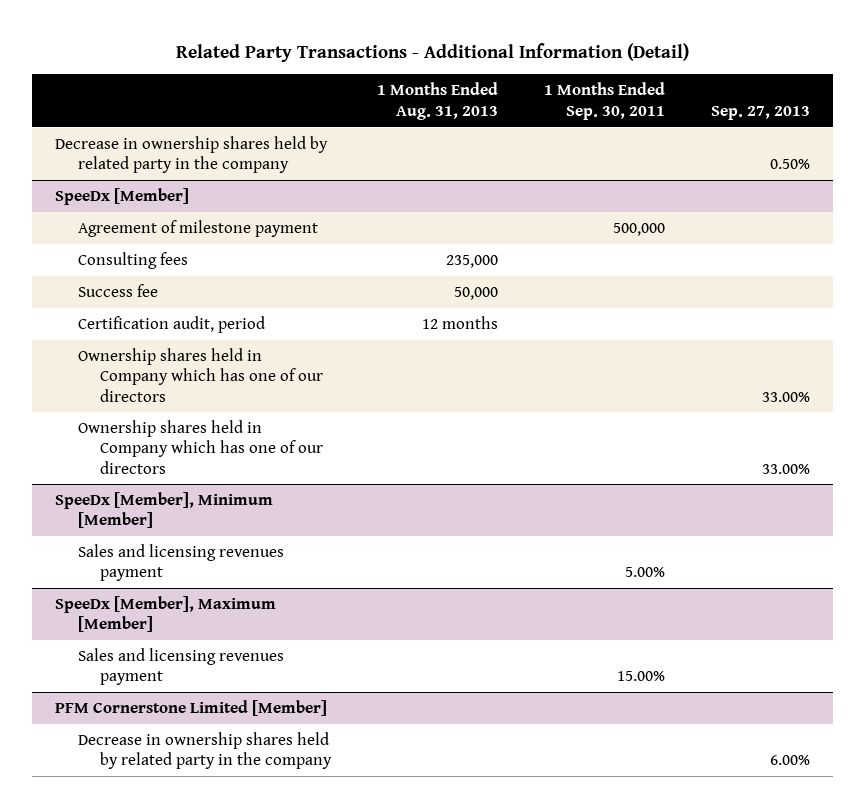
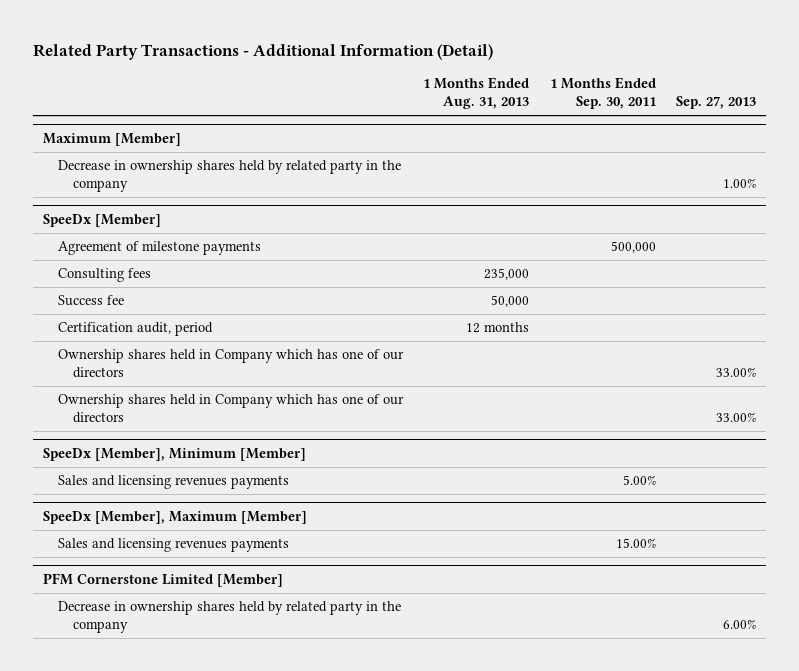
- Decrease in ownership shares held by related party in the company | | | 0.50%
+ Maximum [Member]
+ Decrease in ownership shares held by related party in the company | | | 1.00%
@ SpeeDx [Member]
- Agreement of milestone payment | | 500,000 |
+ Agreement of milestone payments | | 500,000 |
@ SpeeDx [Member], Minimum [Member]
- Sales and licensing revenues payment | | 5.00% |
+ Sales and licensing revenues payments | | 5.00% |
@ SpeeDx [Member], Maximum [Member]
- Sales and licensing revenues payment | | 15.00% |
+ Sales and licensing revenues payments | | 15.00% |

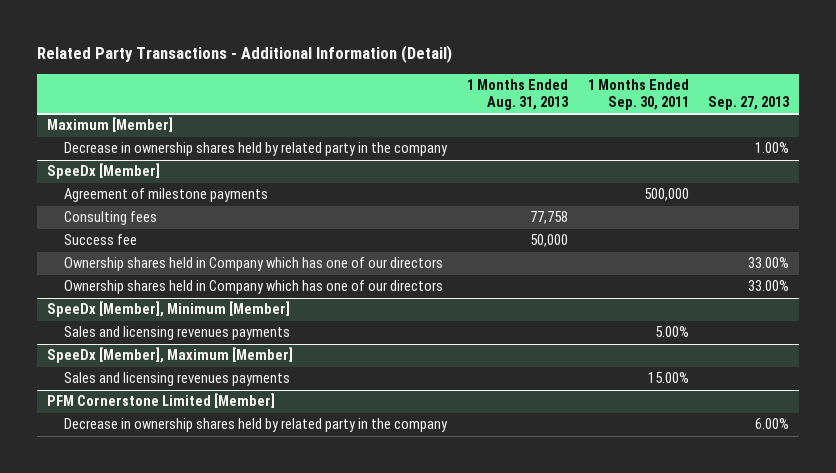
@ SpeeDx [Member]
- Consulting fees | 235,000 | |
+ Consulting fees | 77,758 | |
- Certification audit, period | 12 months | |

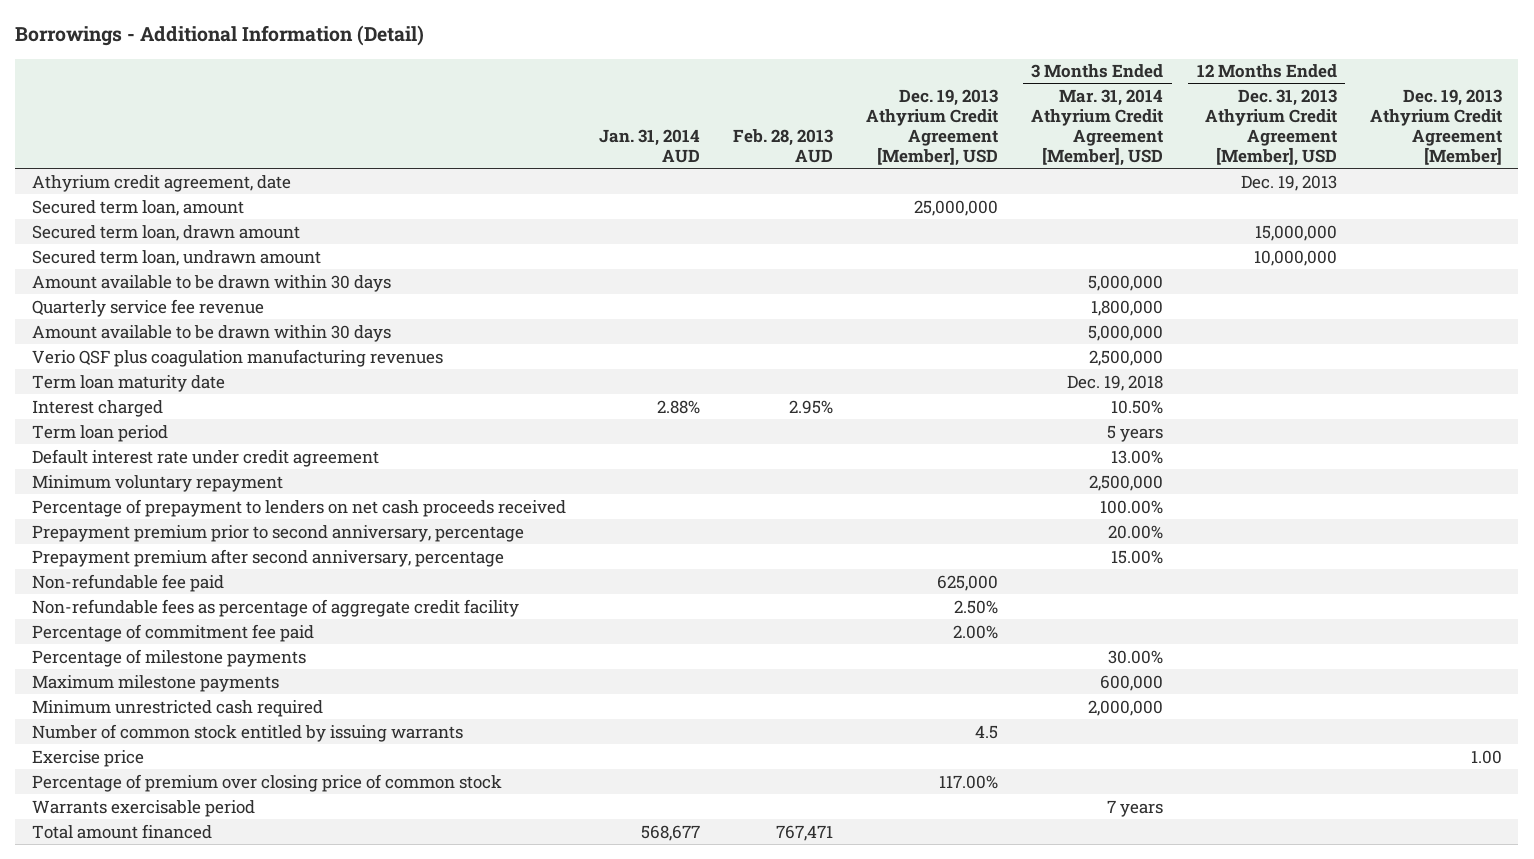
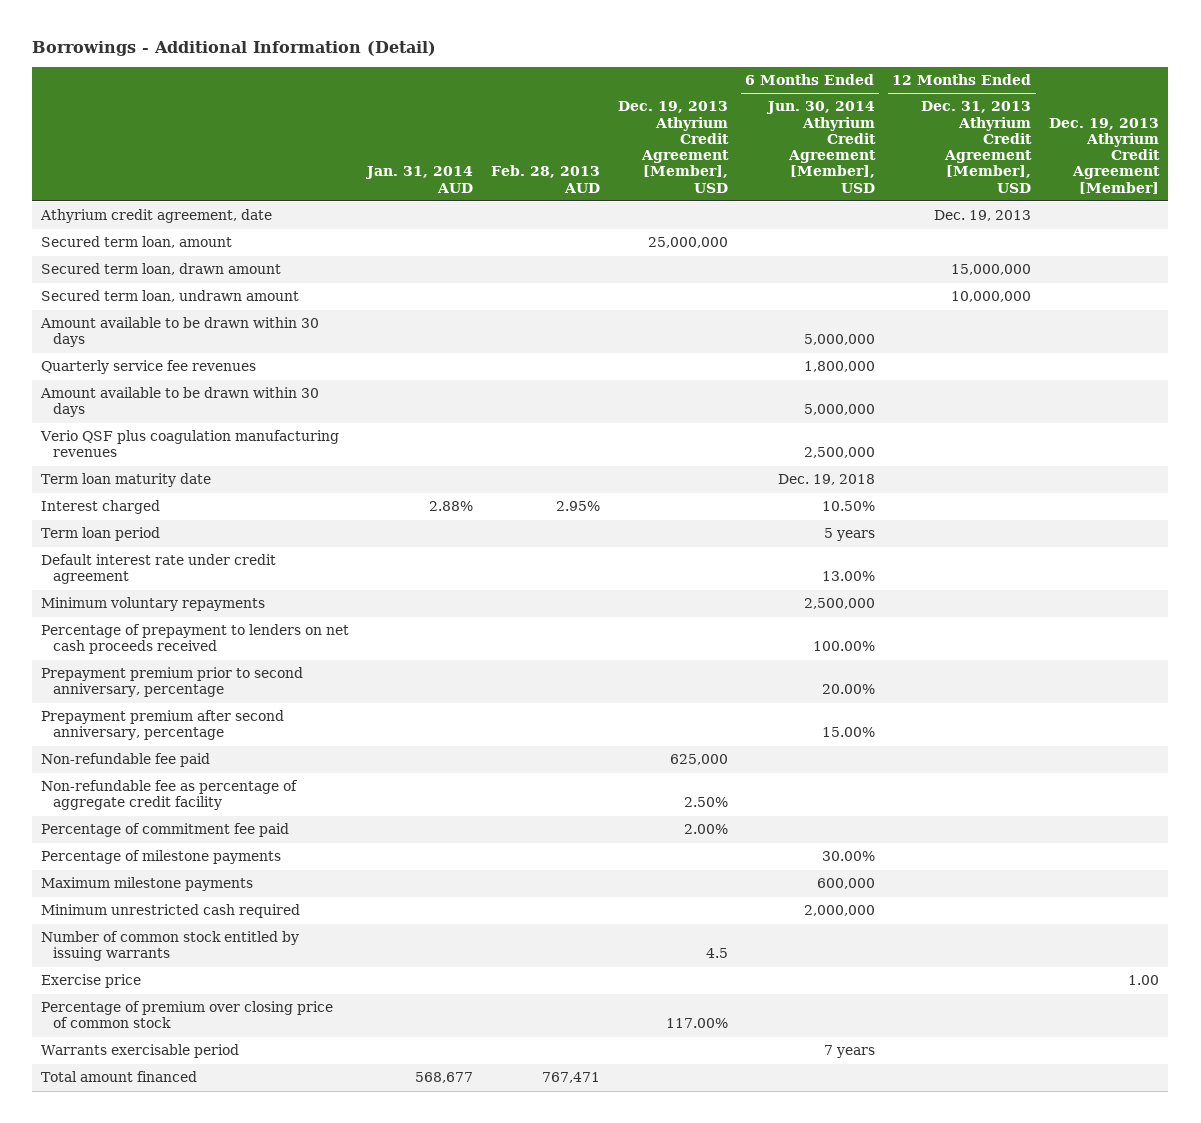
- | Jan. 31, 2014 AUD | Feb. 28, 2013 AUD | Dec. 19, 2013 Athyrium Credit Agreement [Member], USD | 3 Months Ended Mar. 31, 2014 Athyrium Credit Agreement [Member], USD | 12 Months Ended Dec. 31, 2013 Athyrium Credit Agreement [Member], USD | Dec. 19, 2013 Athyrium Credit Agreement [Member]
+ | Jan. 31, 2014 AUD | Feb. 28, 2013 AUD | Dec. 19, 2013 Athyrium Credit Agreement [Member], USD | 6 Months Ended Jun. 30, 2014 Athyrium Credit Agreement [Member], USD | 12 Months Ended Dec. 31, 2013 Athyrium Credit Agreement [Member], USD | Dec. 19, 2013 Athyrium Credit Agreement [Member]
- Quarterly service fee revenue | | | | 1,800,000 | |
+ Quarterly service fee revenues | | | | 1,800,000 | |
- Minimum voluntary repayment | | | | 2,500,000 | |
+ Minimum voluntary repayments | | | | 2,500,000 | |
- Non-refundable fees as percentage of aggregate credit facility | | | 2.50% | | |
+ Non-refundable fee as percentage of aggregate credit facility | | | 2.50% | | |

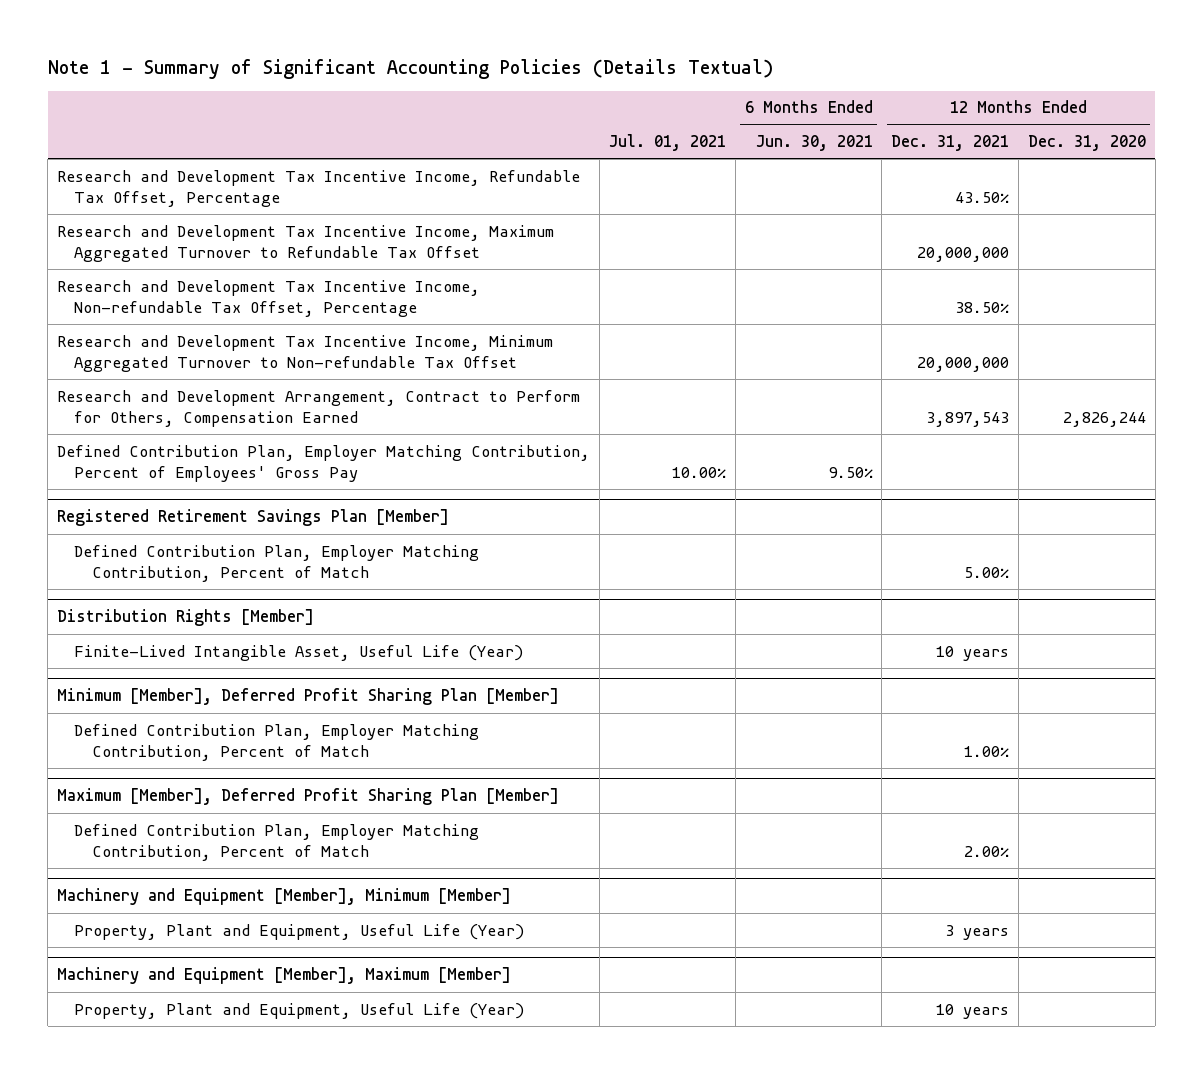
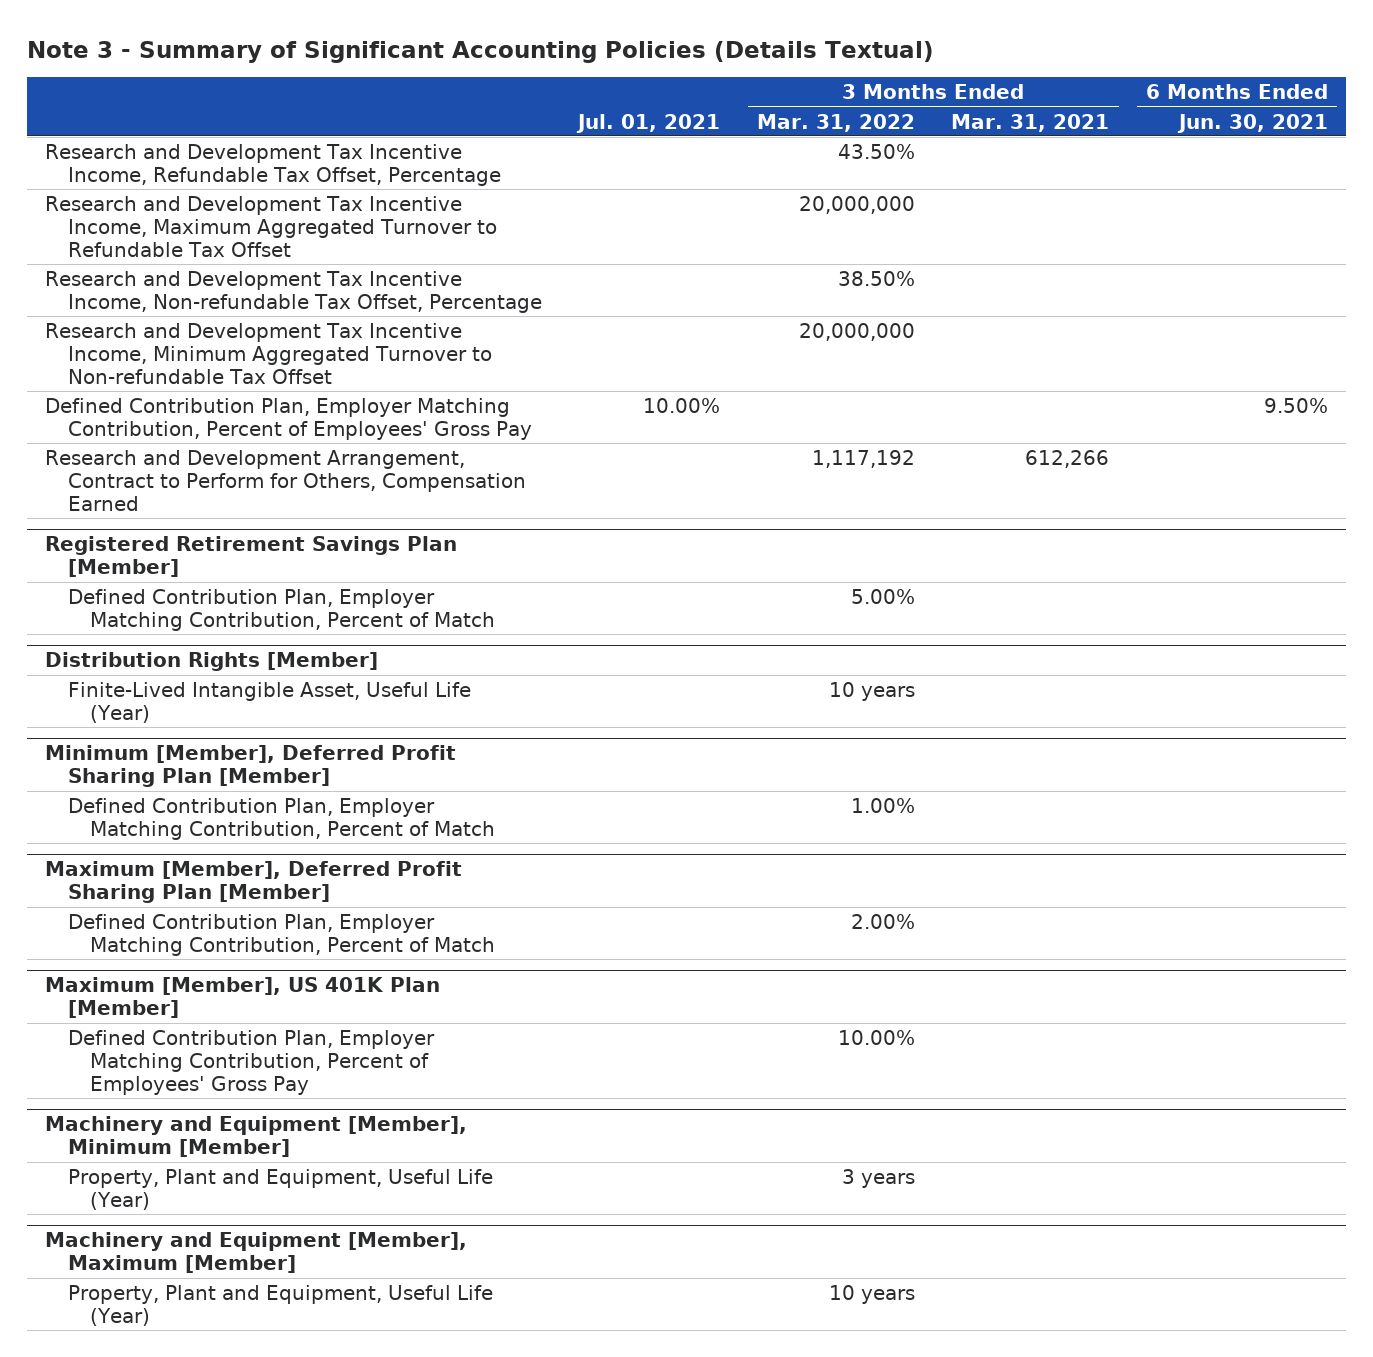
- Note 1 - Summary of Significant Accounting Policies (Details Textual)
+ Note 3 - Summary of Significant Accounting Policies (Details Textual)
- | Jul. 01, 2021 | 6 Months Ended Jun. 30, 2021 | 12 Months Ended Dec. 31, 2021 | 12 Months Ended Dec. 31, 2020
+ | Jul. 01, 2021 | 3 Months Ended Mar. 31, 2022 | 3 Months Ended Mar. 31, 2021 | 6 Months Ended Jun. 30, 2021
moved down: Research and Development Arrangement, Contract to Perform for Others, Compensation Earned | | 1,117,192 | 612,266 |
+ Maximum [Member], US 401K Plan [Member]
+ Defined Contribution Plan, Employer Matching Contribution, Percent of Employees' Gross Pay | | 10.00% | |

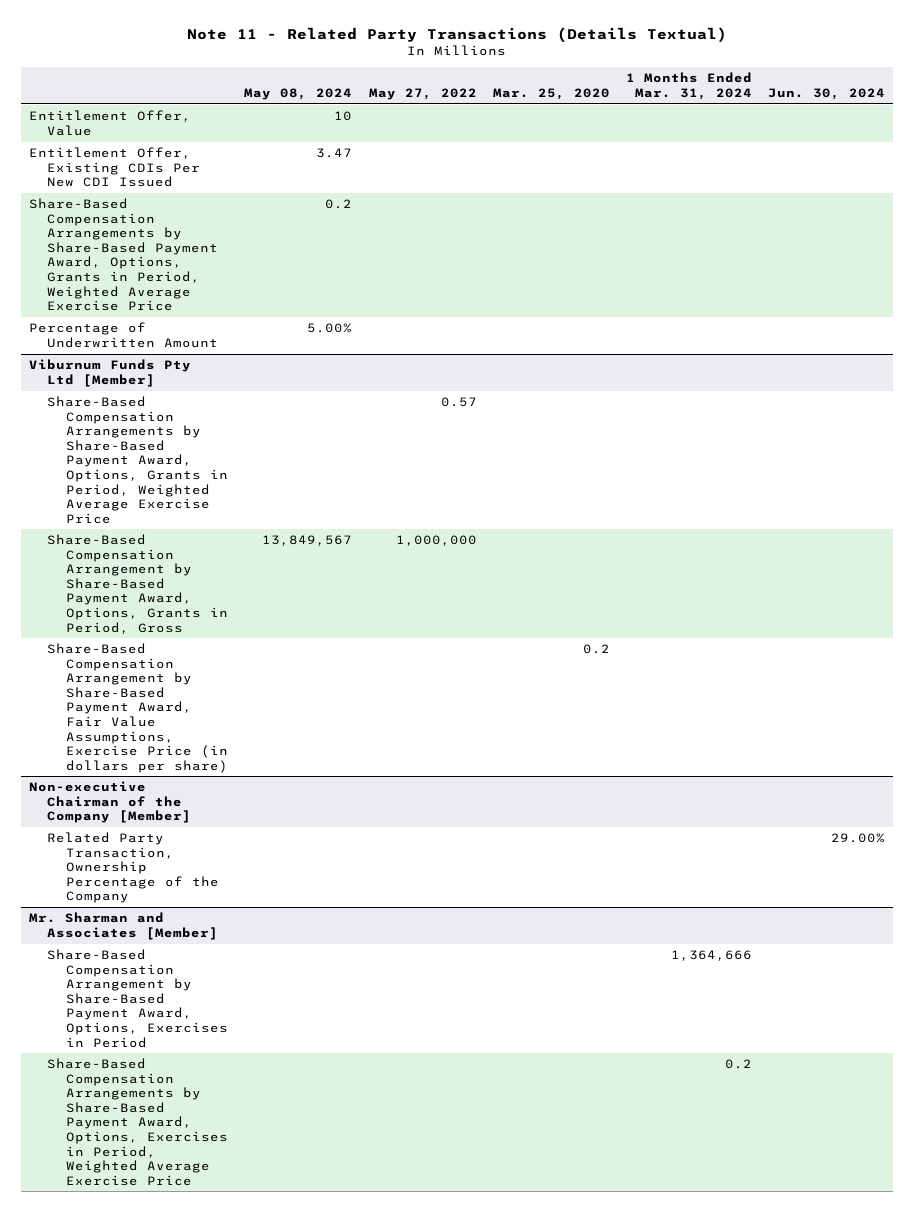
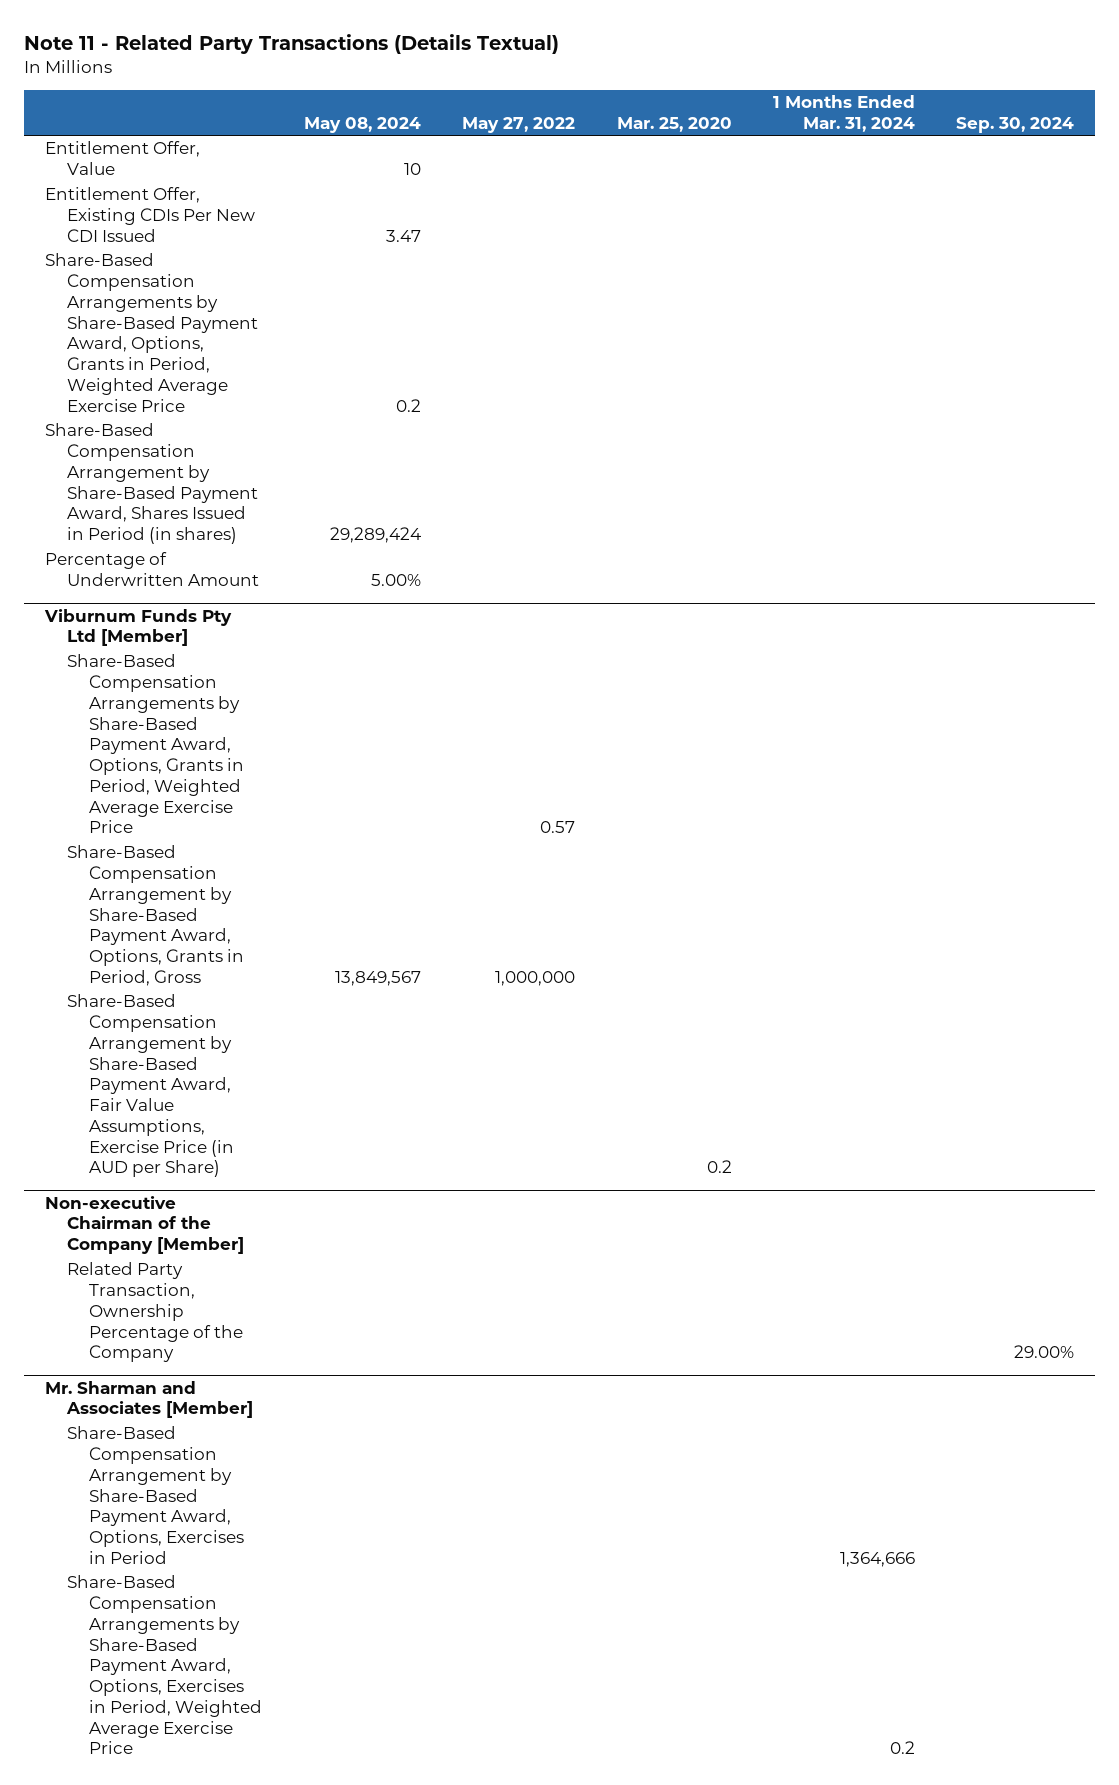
- | May 08, 2024 | May 27, 2022 | Mar. 25, 2020 | 1 Months Ended Mar. 31, 2024 | Jun. 30, 2024
+ | May 08, 2024 | May 27, 2022 | Mar. 25, 2020 | 1 Months Ended Mar. 31, 2024 | Sep. 30, 2024
+ Share-Based Compensation Arrangement by Share-Based Payment Award, Shares Issued in Period (in shares) | 29,289,424 | | | |
@ Viburnum Funds Pty Ltd [Member]
- Share-Based Compensation Arrangement by Share-Based Payment Award, Fair Value Assumptions, Exercise Price (in dollars per share) | | | 0.2 | |
+ Share-Based Compensation Arrangement by Share-Based Payment Award, Fair Value Assumptions, Exercise Price (in AUD per Share) | | | 0.2 | |

